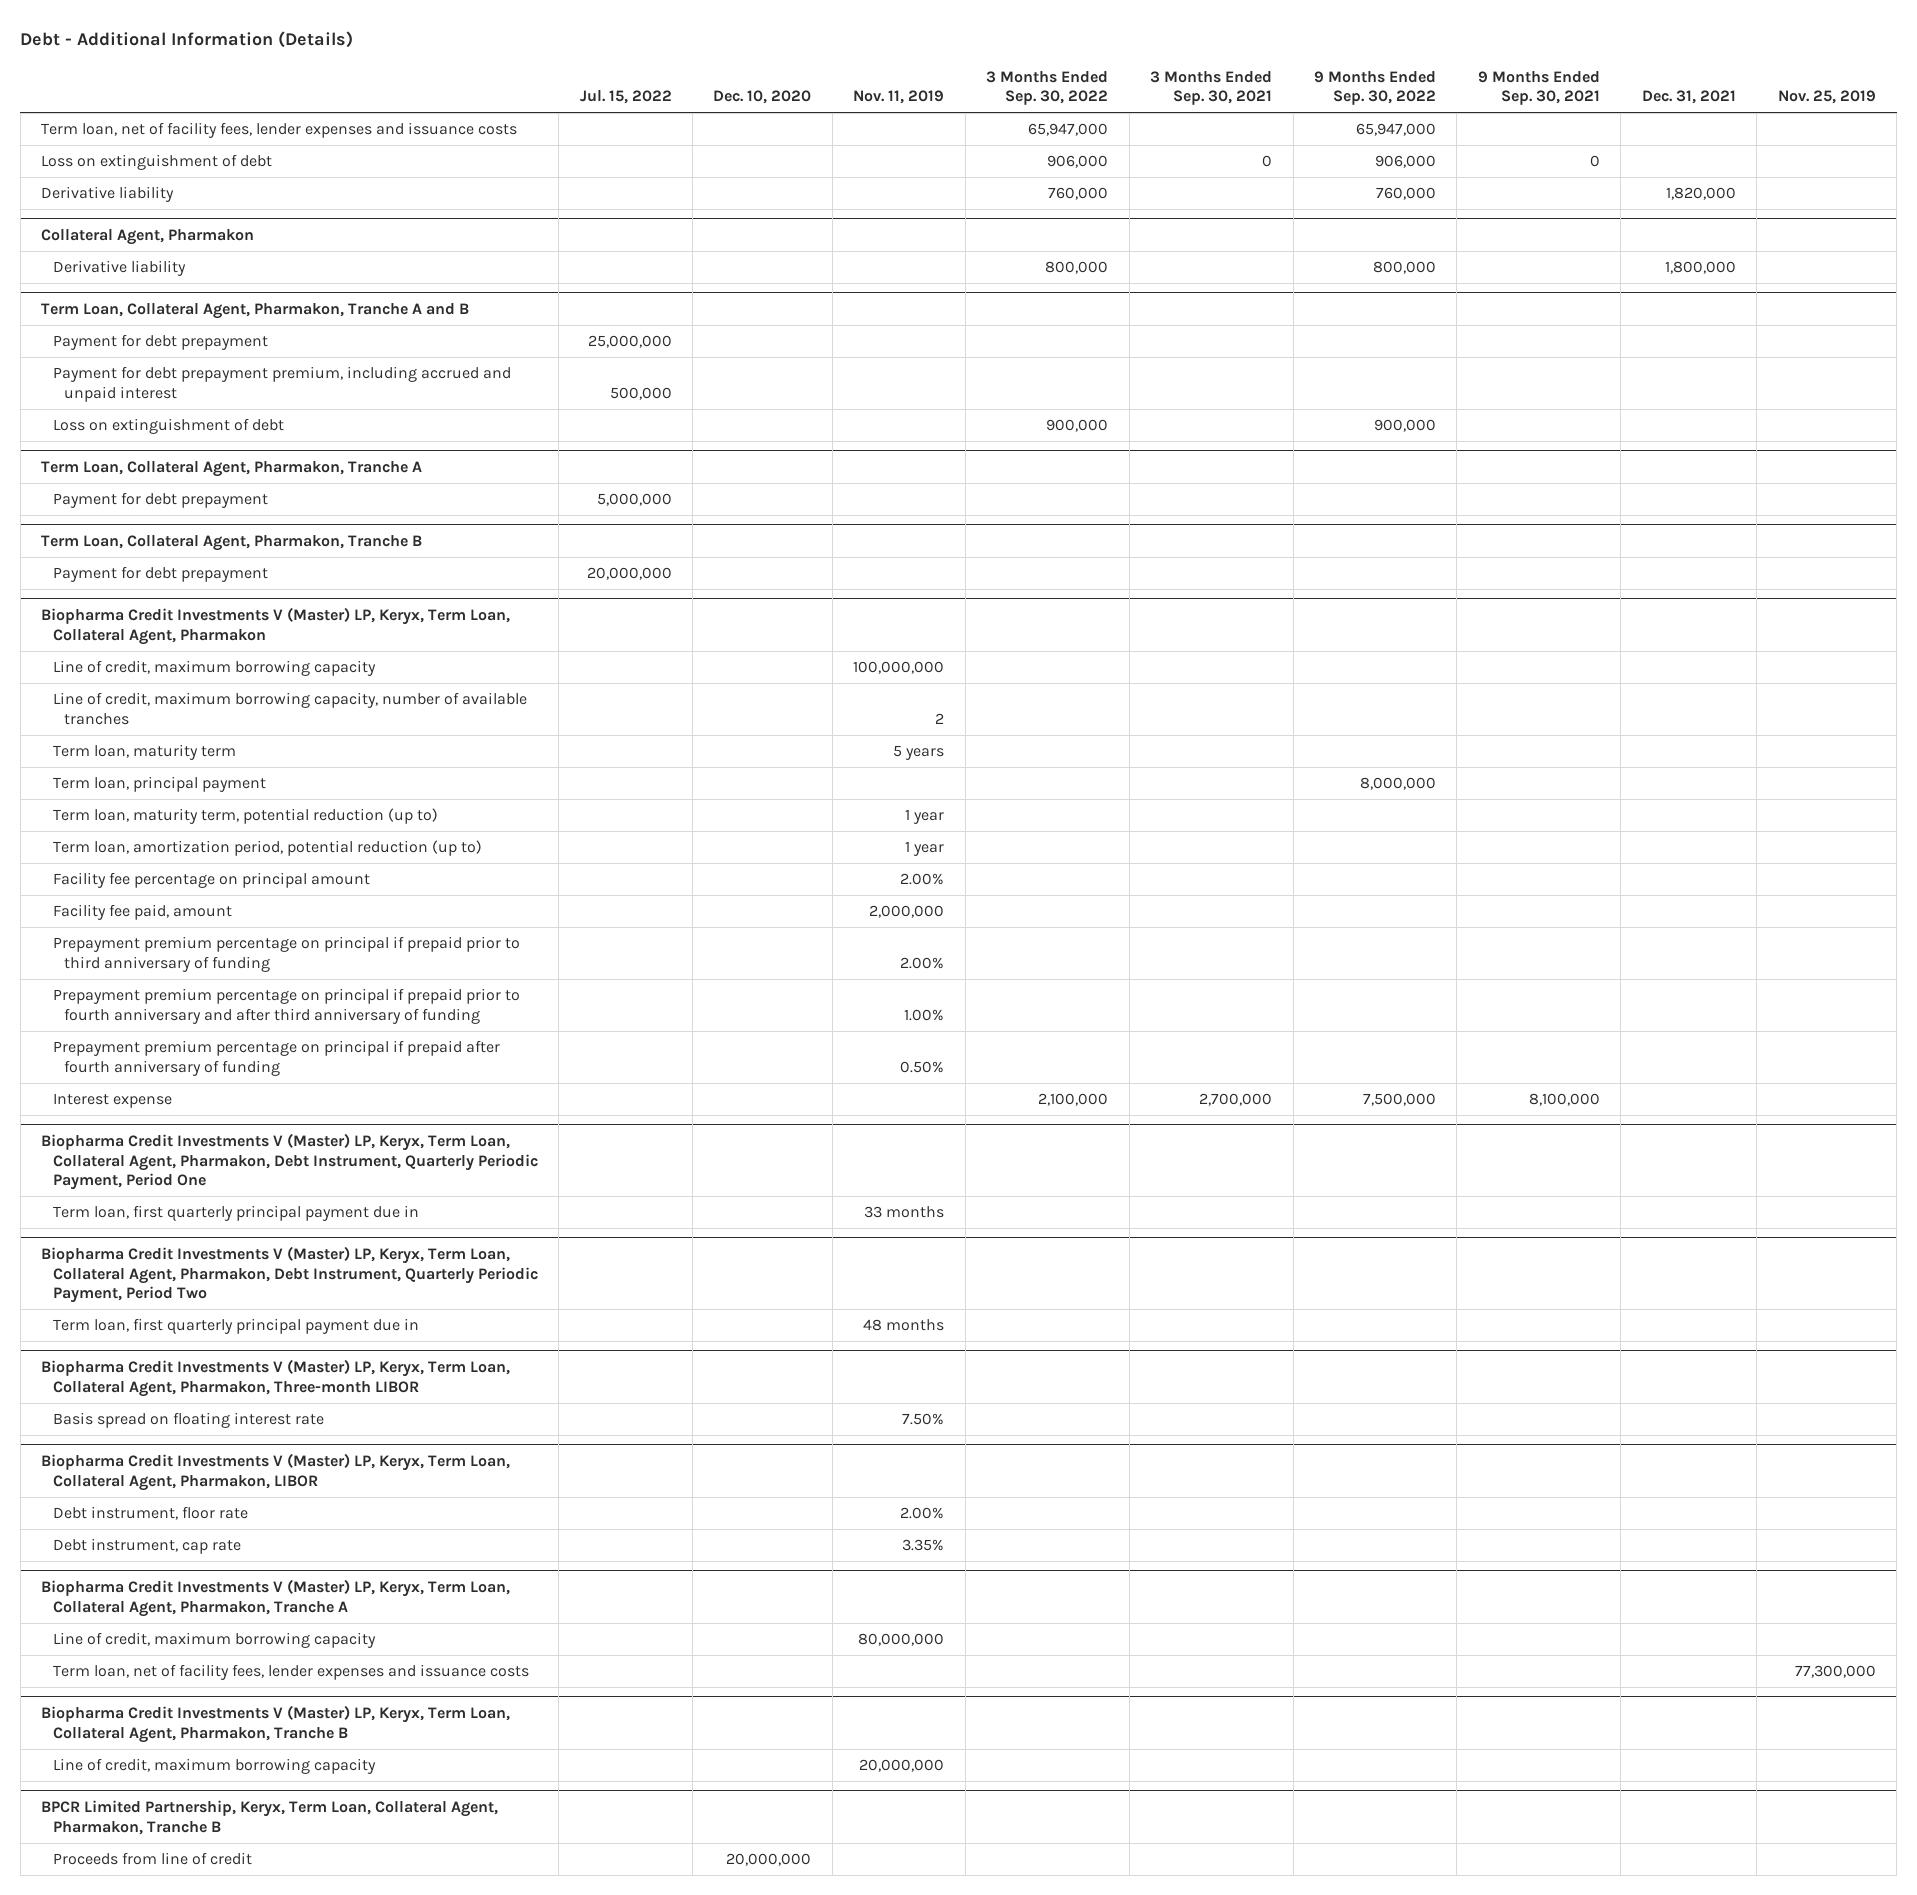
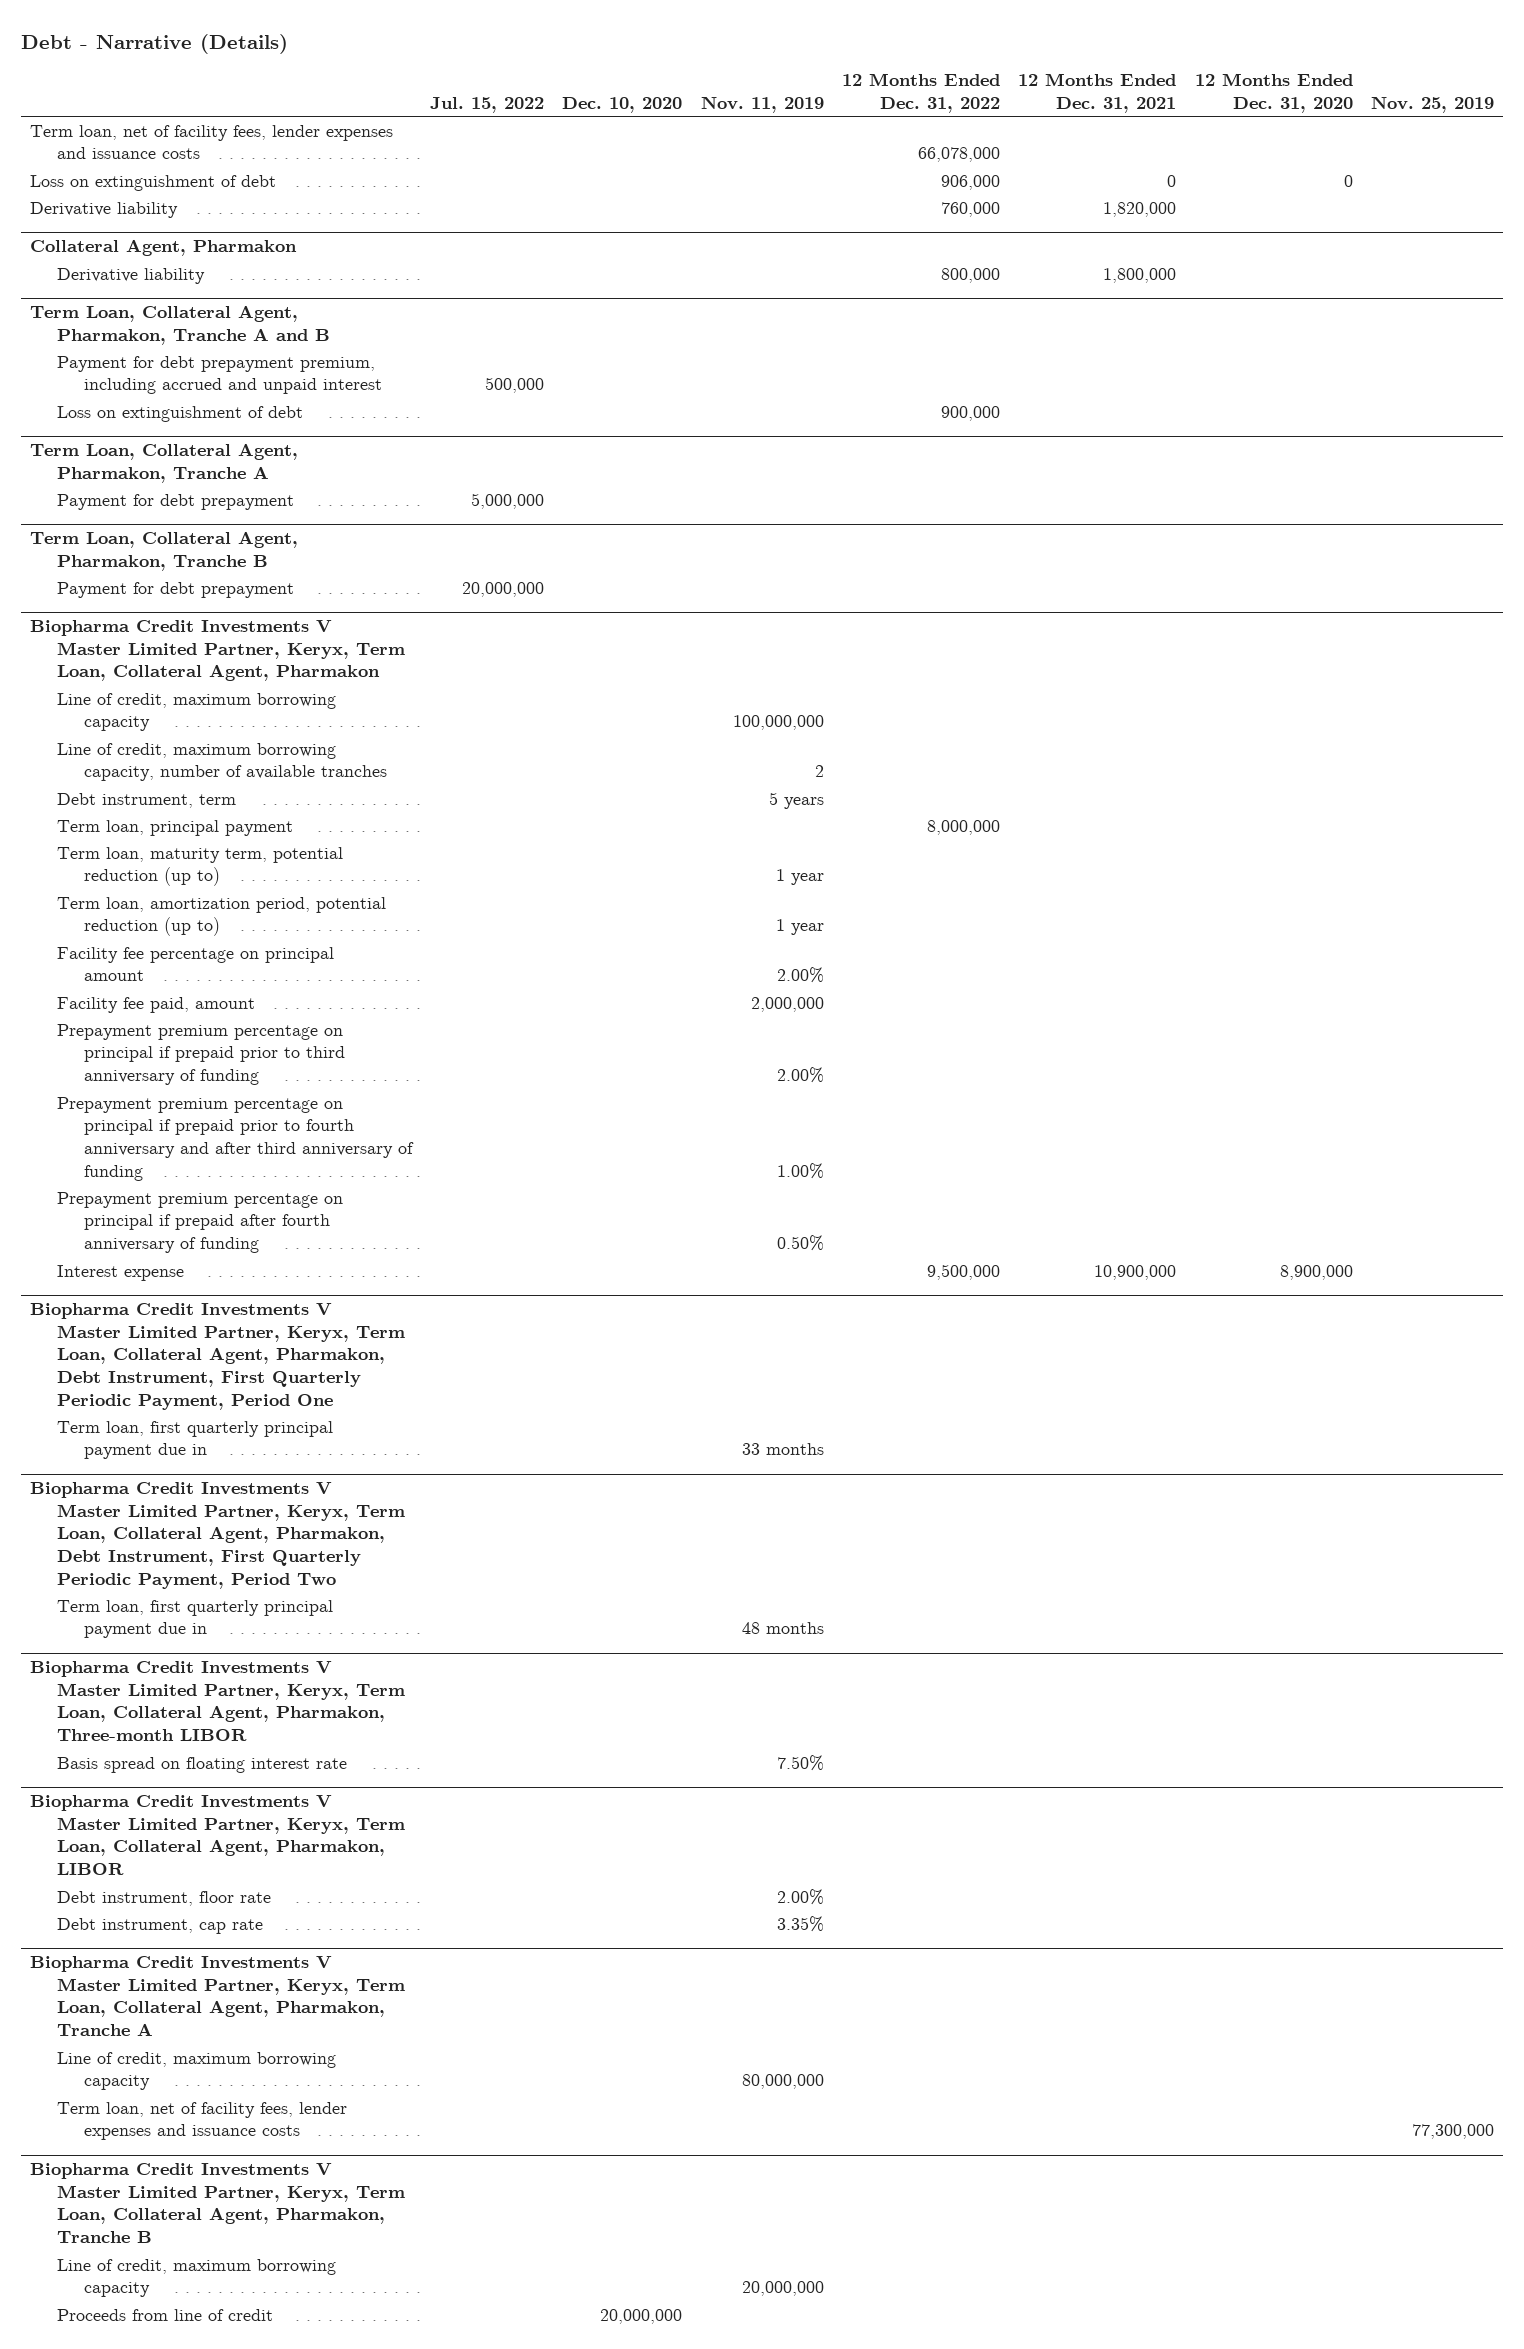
- Debt - Additional Information (Details)
+ Debt - Narrative (Details)
- | Jul. 15, 2022 | Dec. 10, 2020 | Nov. 11, 2019 | 3 Months Ended Sep. 30, 2022 | 3 Months Ended Sep. 30, 2021 | 9 Months Ended Sep. 30, 2022 | 9 Months Ended Sep. 30, 2021 | Dec. 31, 2021 | Nov. 25, 2019
+ | Jul. 15, 2022 | Dec. 10, 2020 | Nov. 11, 2019 | 12 Months Ended Dec. 31, 2022 | 12 Months Ended Dec. 31, 2021 | 12 Months Ended Dec. 31, 2020 | Nov. 25, 2019
@ Term Loan, Collateral Agent, Pharmakon, Tranche A and B
- Payment for debt prepayment | 25,000,000 | | | | | | | |
- Biopharma Credit Investments V (Master) LP, Keryx, Term Loan, Collateral Agent, Pharmakon
+ Biopharma Credit Investments V Master Limited Partner, Keryx, Term Loan, Collateral Agent, Pharmakon
- Term loan, maturity term | | | 5 years | | | | | |
+ Debt instrument, term | | | 5 years | | | |
- Biopharma Credit Investments V (Master) LP, Keryx, Term Loan, Collateral Agent, Pharmakon, Debt Instrument, Quarterly Periodic Payment, Period One
+ Biopharma Credit Investments V Master Limited Partner, Keryx, Term Loan, Collateral Agent, Pharmakon, Debt Instrument, First Quarterly Periodic Payment, Period One
- Biopharma Credit Investments V (Master) LP, Keryx, Term Loan, Collateral Agent, Pharmakon, Debt Instrument, Quarterly Periodic Payment, Period Two
+ Biopharma Credit Investments V Master Limited Partner, Keryx, Term Loan, Collateral Agent, Pharmakon, Debt Instrument, First Quarterly Periodic Payment, Period Two
- Biopharma Credit Investments V (Master) LP, Keryx, Term Loan, Collateral Agent, Pharmakon, Three-month LIBOR
+ Biopharma Credit Investments V Master Limited Partner, Keryx, Term Loan, Collateral Agent, Pharmakon, Three-month LIBOR
- Biopharma Credit Investments V (Master) LP, Keryx, Term Loan, Collateral Agent, Pharmakon, LIBOR
+ Biopharma Credit Investments V Master Limited Partner, Keryx, Term Loan, Collateral Agent, Pharmakon, LIBOR
- Biopharma Credit Investments V (Master) LP, Keryx, Term Loan, Collateral Agent, Pharmakon, Tranche A
+ Biopharma Credit Investments V Master Limited Partner, Keryx, Term Loan, Collateral Agent, Pharmakon, Tranche A
- Biopharma Credit Investments V (Master) LP, Keryx, Term Loan, Collateral Agent, Pharmakon, Tranche B
+ Biopharma Credit Investments V Master Limited Partner, Keryx, Term Loan, Collateral Agent, Pharmakon, Tranche B
- BPCR Limited Partnership, Keryx, Term Loan, Collateral Agent, Pharmakon, Tranche B
- Proceeds from line of credit | | 20,000,000 | | | | | | |
+ Proceeds from line of credit | | 20,000,000 | | | | |

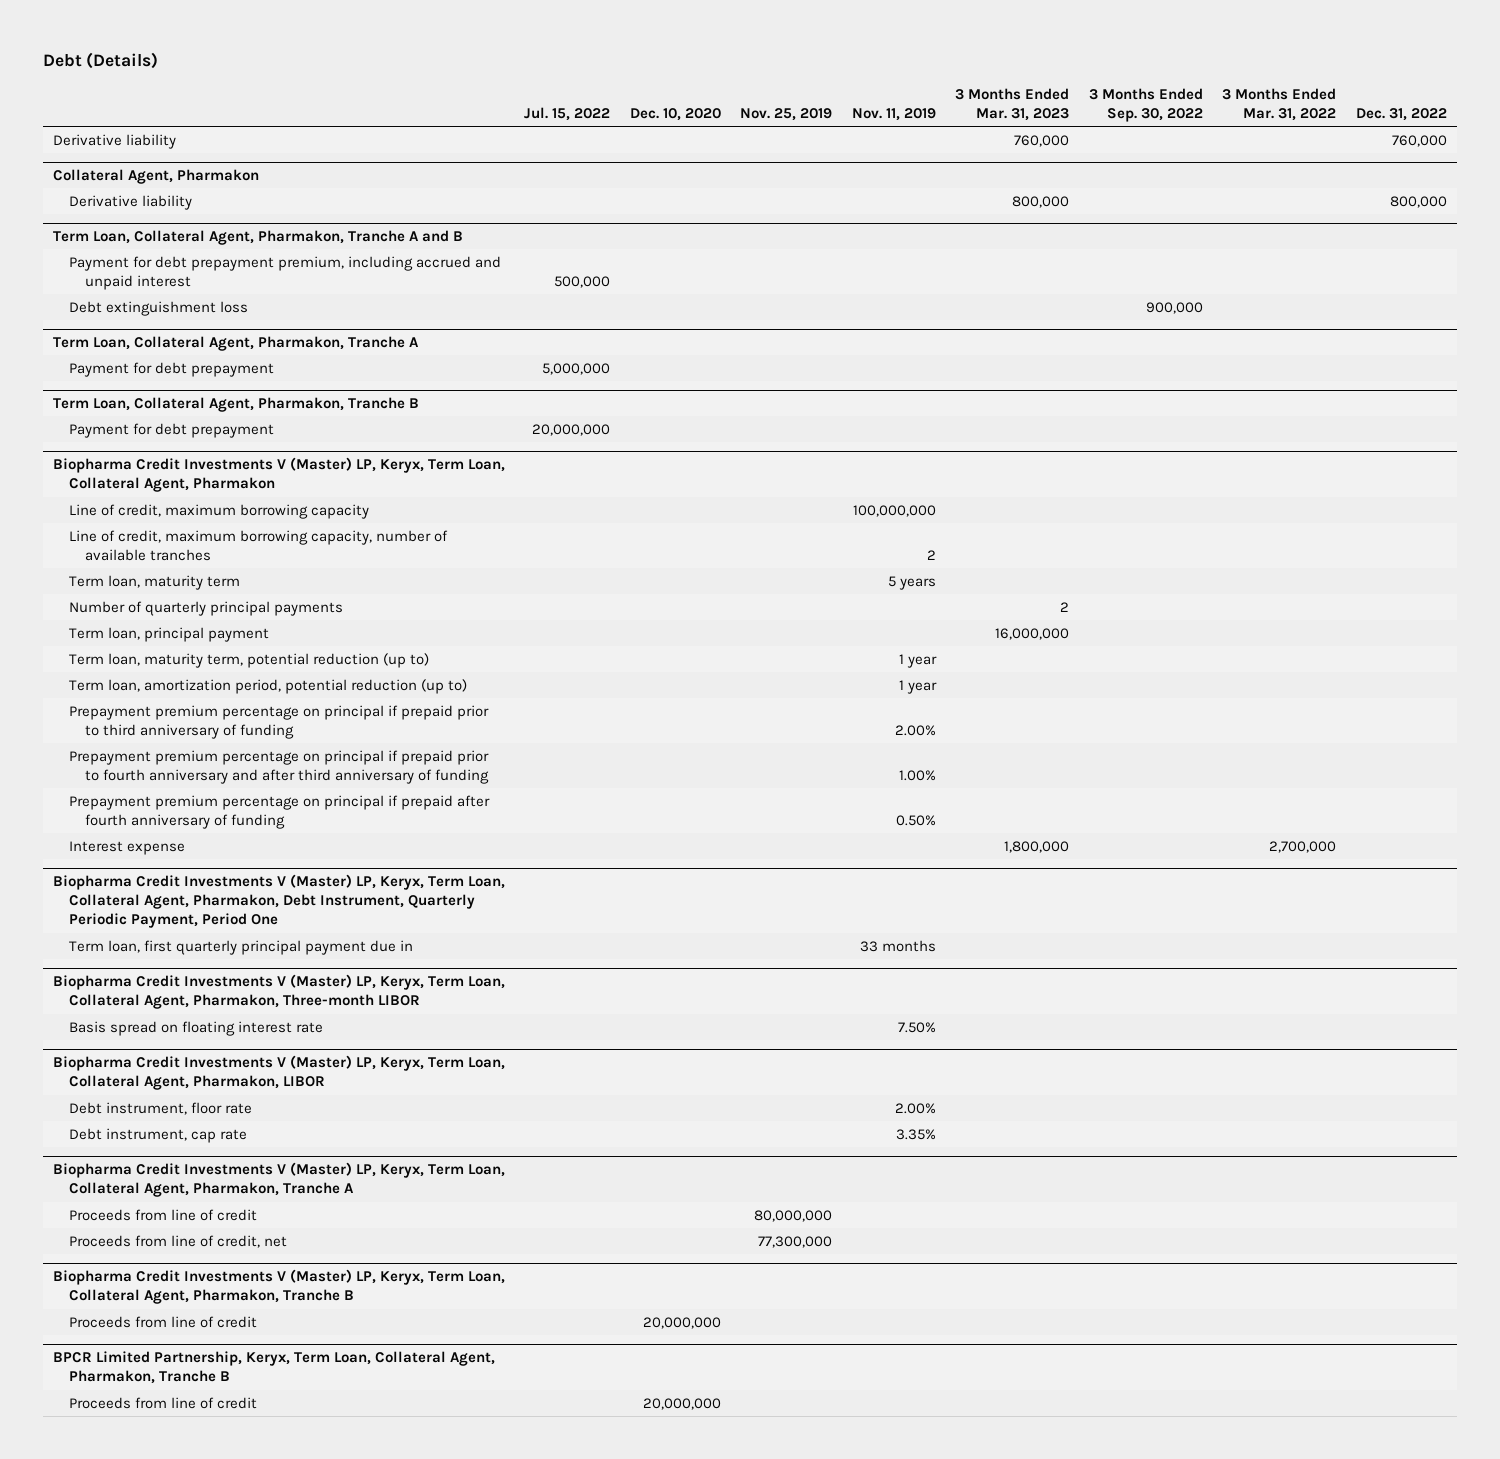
- Debt - Narrative (Details)
+ Debt (Details)
- | Jul. 15, 2022 | Dec. 10, 2020 | Nov. 11, 2019 | 12 Months Ended Dec. 31, 2022 | 12 Months Ended Dec. 31, 2021 | 12 Months Ended Dec. 31, 2020 | Nov. 25, 2019
+ | Jul. 15, 2022 | Dec. 10, 2020 | Nov. 25, 2019 | Nov. 11, 2019 | 3 Months Ended Mar. 31, 2023 | 3 Months Ended Sep. 30, 2022 | 3 Months Ended Mar. 31, 2022 | Dec. 31, 2022
- Term loan, net of facility fees, lender expenses and issuance costs | | | | 66,078,000 | | |
- Loss on extinguishment of debt | | | | 906,000 | 0 | 0 |
@ Term Loan, Collateral Agent, Pharmakon, Tranche A and B
- Loss on extinguishment of debt | | | | 900,000 | | |
+ Debt extinguishment loss | | | | | | 900,000 | |
- Biopharma Credit Investments V Master Limited Partner, Keryx, Term Loan, Collateral Agent, Pharmakon
+ Biopharma Credit Investments V (Master) LP, Keryx, Term Loan, Collateral Agent, Pharmakon
- Debt instrument, term | | | 5 years | | | |
+ Term loan, maturity term | | | | 5 years | | | |
+ Number of quarterly principal payments | | | | | 2 | | |
- Facility fee percentage on principal amount | | | 2.00% | | | |
- Facility fee paid, amount | | | 2,000,000 | | | |
- Biopharma Credit Investments V Master Limited Partner, Keryx, Term Loan, Collateral Agent, Pharmakon, Debt Instrument, First Quarterly Periodic Payment, Period One
+ Biopharma Credit Investments V (Master) LP, Keryx, Term Loan, Collateral Agent, Pharmakon, Debt Instrument, Quarterly Periodic Payment, Period One
- Biopharma Credit Investments V Master Limited Partner, Keryx, Term Loan, Collateral Agent, Pharmakon, Debt Instrument, First Quarterly Periodic Payment, Period Two
- Term loan, first quarterly principal payment due in | | | 48 months | | | |
- Biopharma Credit Investments V Master Limited Partner, Keryx, Term Loan, Collateral Agent, Pharmakon, Three-month LIBOR
+ Biopharma Credit Investments V (Master) LP, Keryx, Term Loan, Collateral Agent, Pharmakon, Three-month LIBOR
- Biopharma Credit Investments V Master Limited Partner, Keryx, Term Loan, Collateral Agent, Pharmakon, LIBOR
+ Biopharma Credit Investments V (Master) LP, Keryx, Term Loan, Collateral Agent, Pharmakon, LIBOR
- Biopharma Credit Investments V Master Limited Partner, Keryx, Term Loan, Collateral Agent, Pharmakon, Tranche A
- Line of credit, maximum borrowing capacity | | | 80,000,000 | | | |
- Term loan, net of facility fees, lender expenses and issuance costs | | | | | | | 77,300,000
- Biopharma Credit Investments V Master Limited Partner, Keryx, Term Loan, Collateral Agent, Pharmakon, Tranche B
- Line of credit, maximum borrowing capacity | | | 20,000,000 | | | |
+ Biopharma Credit Investments V (Master) LP, Keryx, Term Loan, Collateral Agent, Pharmakon, Tranche A
+ Proceeds from line of credit | | | 80,000,000 | | | | |
+ Proceeds from line of credit, net | | | 77,300,000 | | | | |
+ Biopharma Credit Investments V (Master) LP, Keryx, Term Loan, Collateral Agent, Pharmakon, Tranche B
+ BPCR Limited Partnership, Keryx, Term Loan, Collateral Agent, Pharmakon, Tranche B
+ Proceeds from line of credit | | 20,000,000 | | | | | |

